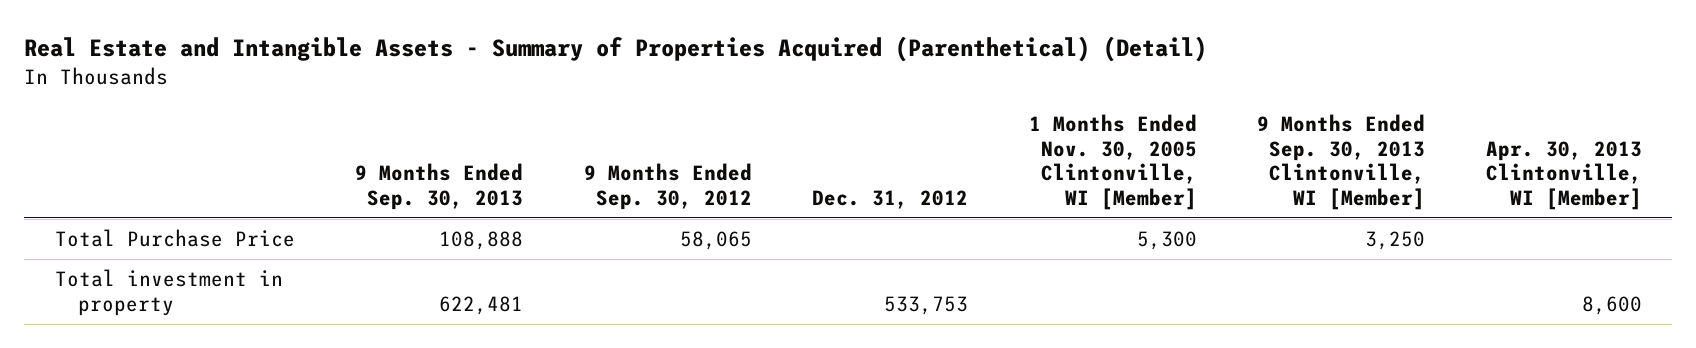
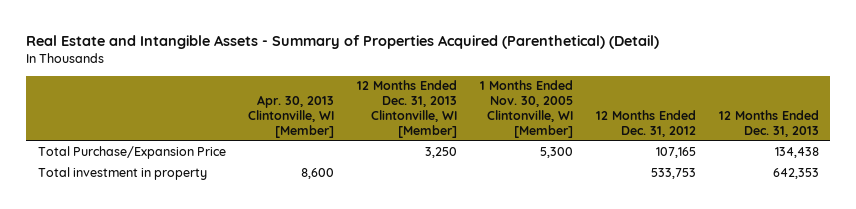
- | 9 Months Ended Sep. 30, 2013 | 9 Months Ended Sep. 30, 2012 | Dec. 31, 2012 | 1 Months Ended Nov. 30, 2005 Clintonville, WI [Member] | 9 Months Ended Sep. 30, 2013 Clintonville, WI [Member] | Apr. 30, 2013 Clintonville, WI [Member]
+ | Apr. 30, 2013 Clintonville, WI [Member] | 12 Months Ended Dec. 31, 2013 Clintonville, WI [Member] | 1 Months Ended Nov. 30, 2005 Clintonville, WI [Member] | 12 Months Ended Dec. 31, 2012 | 12 Months Ended Dec. 31, 2013
- Total Purchase Price | 108,888 | 58,065 | | 5,300 | 3,250 |
+ Total Purchase/Expansion Price | | 3,250 | 5,300 | 107,165 | 134,438

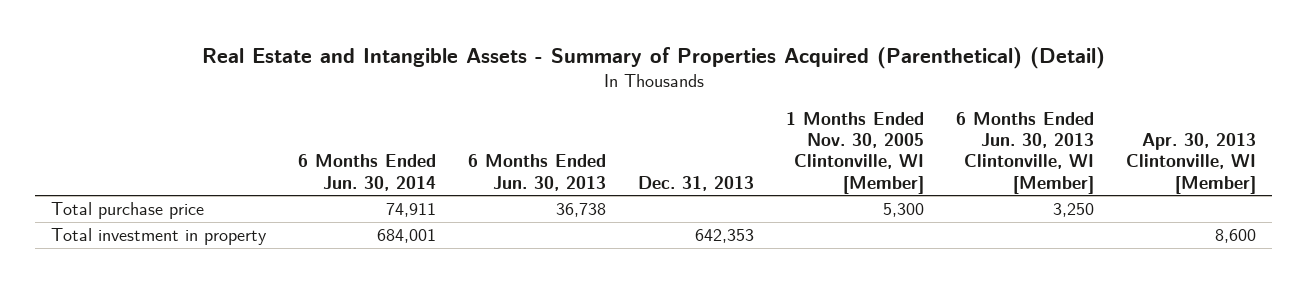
- | Apr. 30, 2013 Clintonville, WI [Member] | 12 Months Ended Dec. 31, 2013 Clintonville, WI [Member] | 1 Months Ended Nov. 30, 2005 Clintonville, WI [Member] | 12 Months Ended Dec. 31, 2012 | 12 Months Ended Dec. 31, 2013
+ | 6 Months Ended Jun. 30, 2014 | 6 Months Ended Jun. 30, 2013 | Dec. 31, 2013 | 1 Months Ended Nov. 30, 2005 Clintonville, WI [Member] | 6 Months Ended Jun. 30, 2013 Clintonville, WI [Member] | Apr. 30, 2013 Clintonville, WI [Member]
- Total Purchase/Expansion Price | | 3,250 | 5,300 | 107,165 | 134,438
+ Total purchase price | 74,911 | 36,738 | | 5,300 | 3,250 |

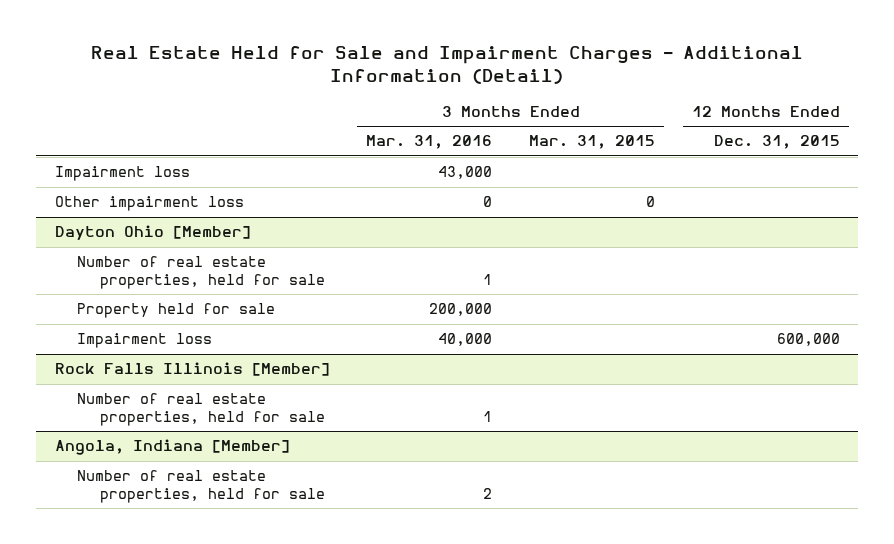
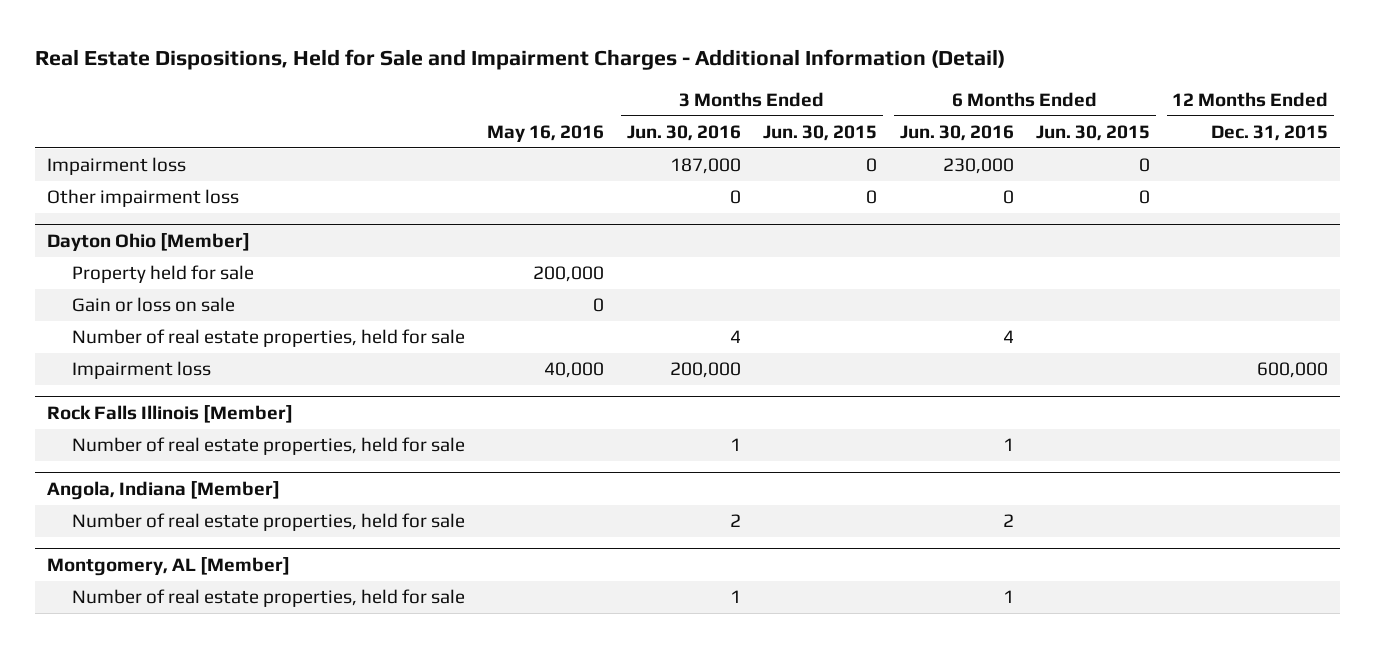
- Real Estate Held for Sale and Impairment Charges - Additional Information (Detail)
+ Real Estate Dispositions, Held for Sale and Impairment Charges - Additional Information (Detail)
- | 3 Months Ended Mar. 31, 2016 | 3 Months Ended Mar. 31, 2015 | 12 Months Ended Dec. 31, 2015
+ | May 16, 2016 | 3 Months Ended Jun. 30, 2016 | 3 Months Ended Jun. 30, 2015 | 6 Months Ended Jun. 30, 2016 | 6 Months Ended Jun. 30, 2015 | 12 Months Ended Dec. 31, 2015
@ Dayton Ohio [Member]
+ Gain or loss on sale | 0 | | | | |
moved down: Number of real estate properties, held for sale | | 4 | | 4 | |
+ Montgomery, AL [Member]
+ Number of real estate properties, held for sale | | 1 | | 1 | |

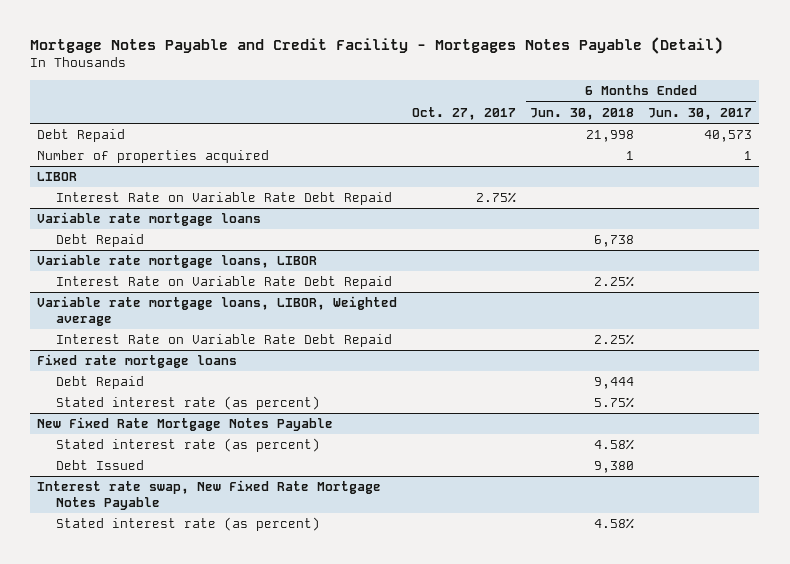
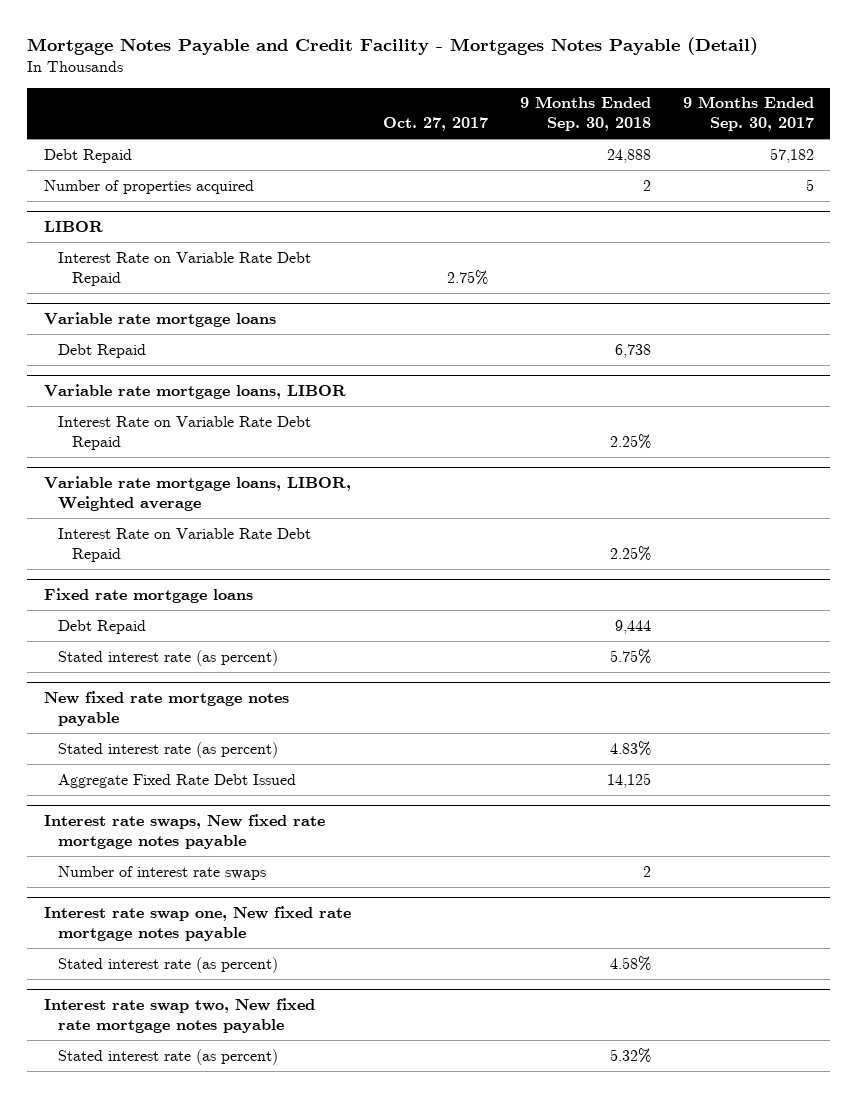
- | Oct. 27, 2017 | 6 Months Ended Jun. 30, 2018 | 6 Months Ended Jun. 30, 2017
+ | Oct. 27, 2017 | 9 Months Ended Sep. 30, 2018 | 9 Months Ended Sep. 30, 2017
- New Fixed Rate Mortgage Notes Payable
+ New fixed rate mortgage notes payable
- Debt Issued | | 9,380 |
- Interest rate swap, New Fixed Rate Mortgage Notes Payable
- Stated interest rate (as percent) | | 4.58% |
+ Aggregate Fixed Rate Debt Issued | | 14,125 |
+ Interest rate swaps, New fixed rate mortgage notes payable
+ Number of interest rate swaps | | 2 |
+ Interest rate swap one, New fixed rate mortgage notes payable
+ Stated interest rate (as percent) | | 4.58% |
+ Interest rate swap two, New fixed rate mortgage notes payable
+ Stated interest rate (as percent) | | 5.32% |

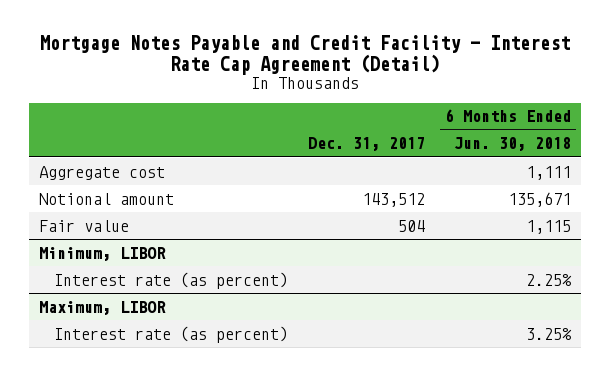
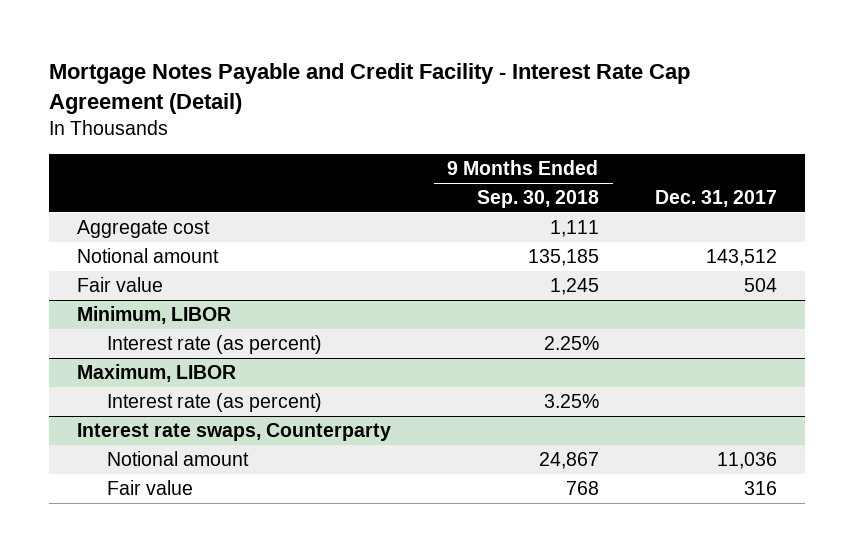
- | Dec. 31, 2017 | 6 Months Ended Jun. 30, 2018
+ | 9 Months Ended Sep. 30, 2018 | Dec. 31, 2017
+ Interest rate swaps, Counterparty
+ Notional amount | 24,867 | 11,036
+ Fair value | 768 | 316

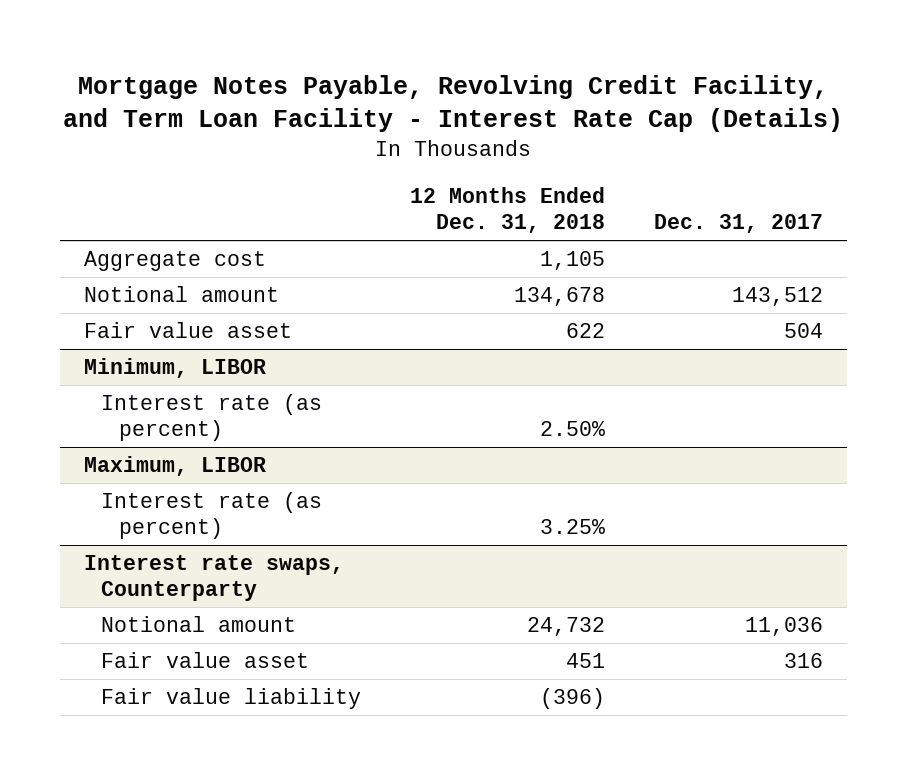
- Mortgage Notes Payable and Credit Facility - Interest Rate Cap Agreement (Detail)
+ Mortgage Notes Payable, Revolving Credit Facility, and Term Loan Facility - Interest Rate Cap (Details)
- | 9 Months Ended Sep. 30, 2018 | Dec. 31, 2017
+ | 12 Months Ended Dec. 31, 2018 | Dec. 31, 2017
- Fair value | 1,245 | 504
+ Fair value asset | 622 | 504
@ Interest rate swaps, Counterparty
- Fair value | 768 | 316
+ Fair value asset | 451 | 316
+ Fair value liability | (396) |

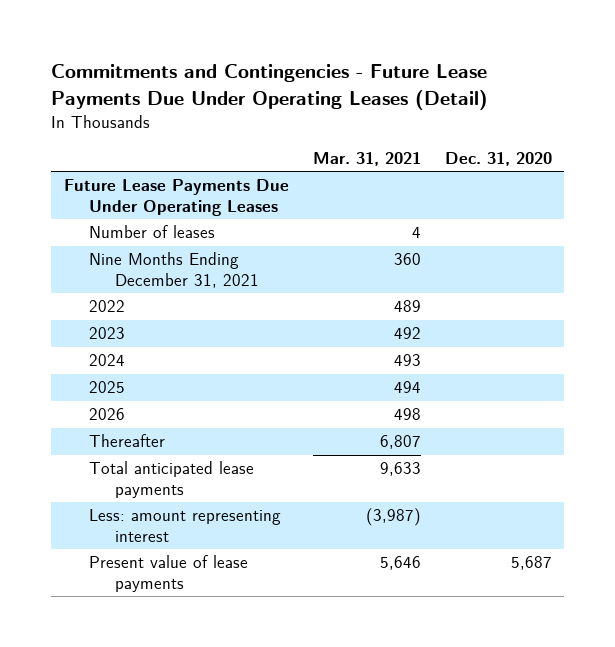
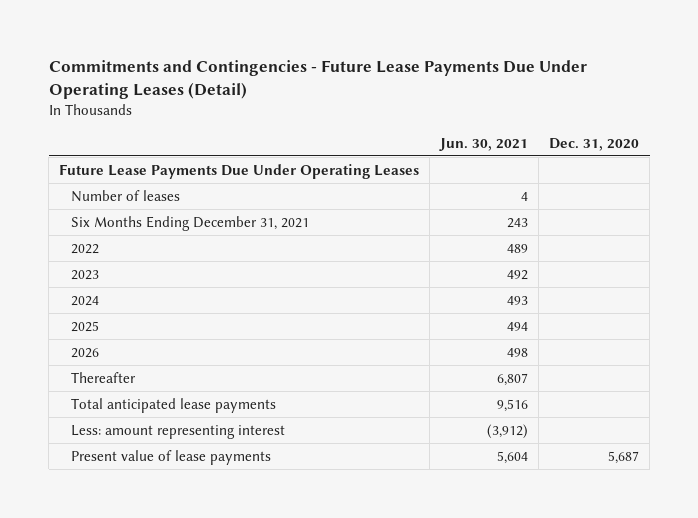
- | Mar. 31, 2021 | Dec. 31, 2020
+ | Jun. 30, 2021 | Dec. 31, 2020
- Nine Months Ending December 31, 2021 | 360 |
+ Six Months Ending December 31, 2021 | 243 |

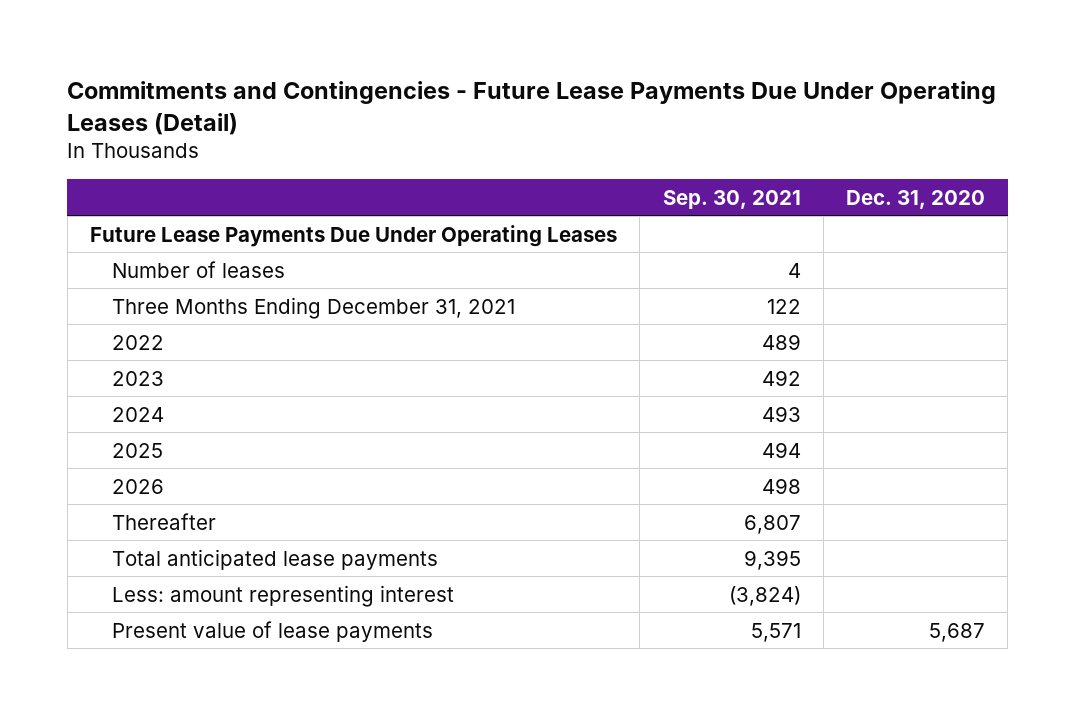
- | Jun. 30, 2021 | Dec. 31, 2020
+ | Sep. 30, 2021 | Dec. 31, 2020
- Six Months Ending December 31, 2021 | 243 |
+ Three Months Ending December 31, 2021 | 122 |

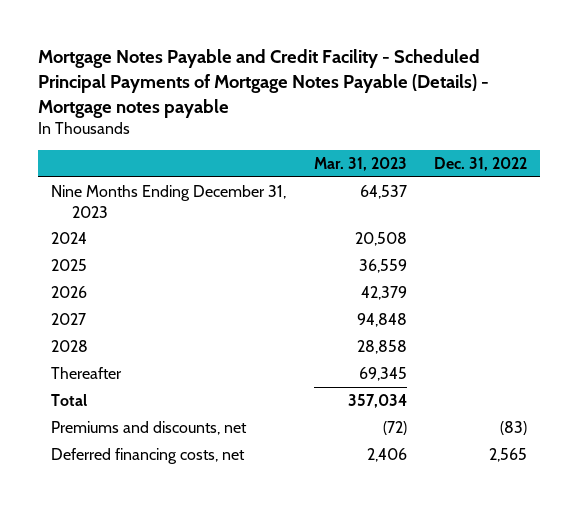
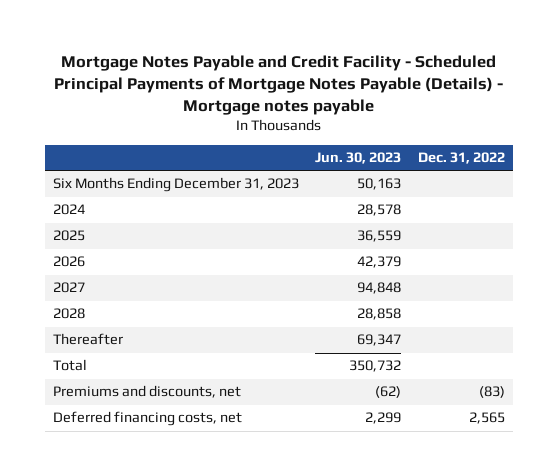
- | Mar. 31, 2023 | Dec. 31, 2022
+ | Jun. 30, 2023 | Dec. 31, 2022
- Nine Months Ending December 31, 2023 | 64,537 |
+ Six Months Ending December 31, 2023 | 50,163 |

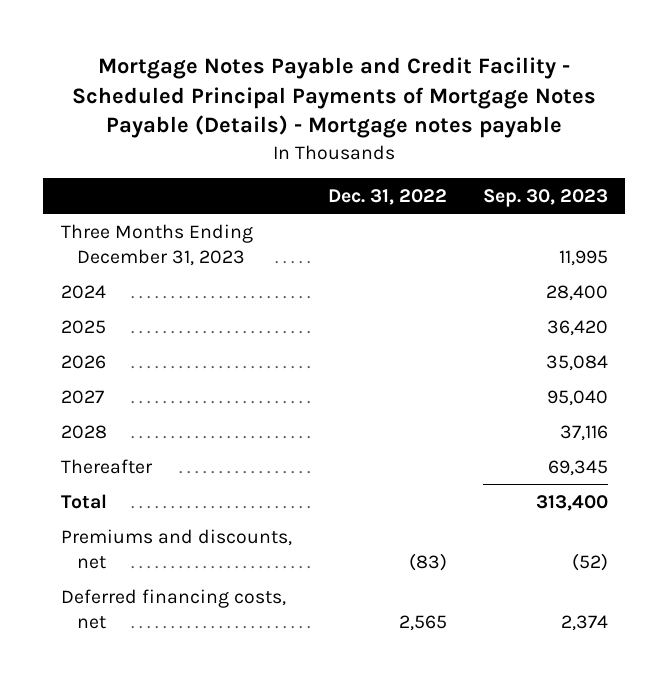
- | Jun. 30, 2023 | Dec. 31, 2022
+ | Dec. 31, 2022 | Sep. 30, 2023
- Six Months Ending December 31, 2023 | 50,163 |
+ Three Months Ending December 31, 2023 | | 11,995

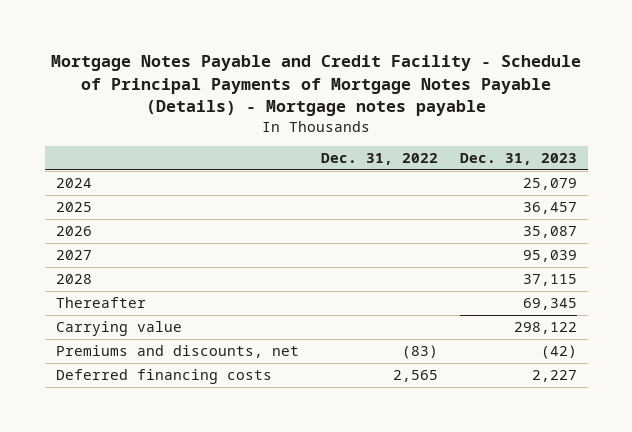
- Mortgage Notes Payable and Credit Facility - Scheduled Principal Payments of Mortgage Notes Payable (Details) - Mortgage notes payable
+ Mortgage Notes Payable and Credit Facility - Schedule of Principal Payments of Mortgage Notes Payable (Details) - Mortgage notes payable
- | Dec. 31, 2022 | Sep. 30, 2023
+ | Dec. 31, 2022 | Dec. 31, 2023
- Three Months Ending December 31, 2023 | | 11,995
- Total | | 313,400
+ Carrying value | | 298,122
- Deferred financing costs, net | 2,565 | 2,374
+ Deferred financing costs | 2,565 | 2,227

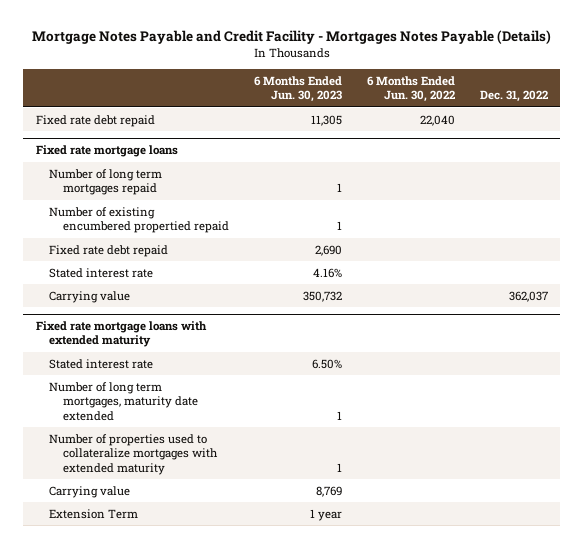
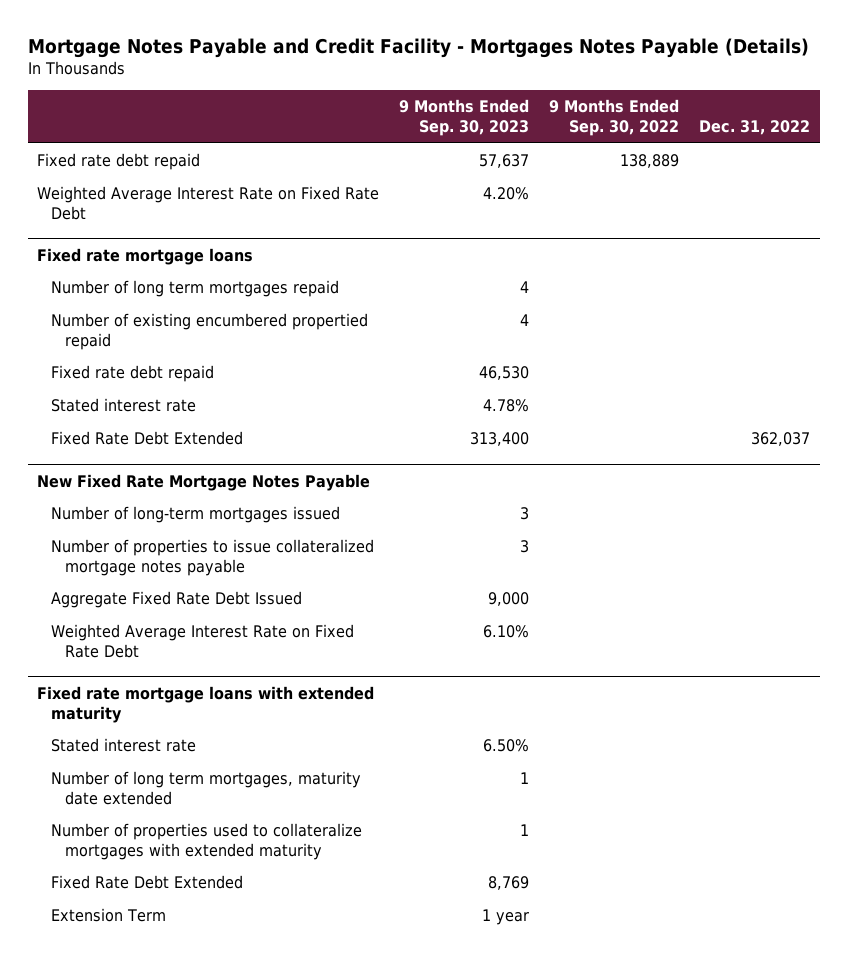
- | 6 Months Ended Jun. 30, 2023 | 6 Months Ended Jun. 30, 2022 | Dec. 31, 2022
+ | 9 Months Ended Sep. 30, 2023 | 9 Months Ended Sep. 30, 2022 | Dec. 31, 2022
+ Weighted Average Interest Rate on Fixed Rate Debt | 4.20% | |
@ Fixed rate mortgage loans
- Carrying value | 350,732 | | 362,037
+ Fixed Rate Debt Extended | 313,400 | | 362,037
+ New Fixed Rate Mortgage Notes Payable
+ Number of long-term mortgages issued | 3 | |
+ Number of properties to issue collateralized mortgage notes payable | 3 | |
+ Aggregate Fixed Rate Debt Issued | 9,000 | |
+ Weighted Average Interest Rate on Fixed Rate Debt | 6.10% | |
@ Fixed rate mortgage loans with extended maturity
- Carrying value | 8,769 | |
+ Fixed Rate Debt Extended | 8,769 | |

